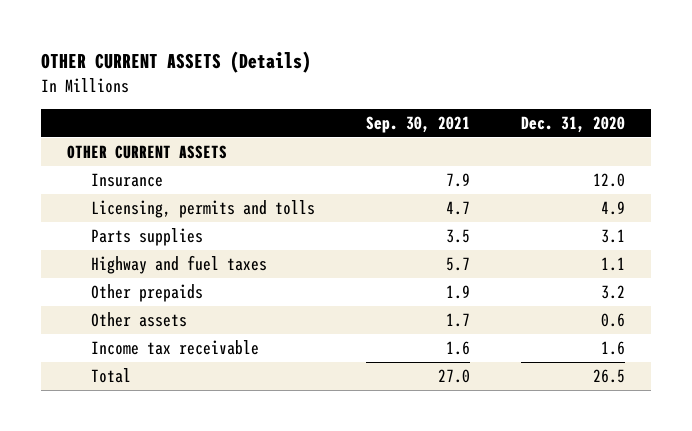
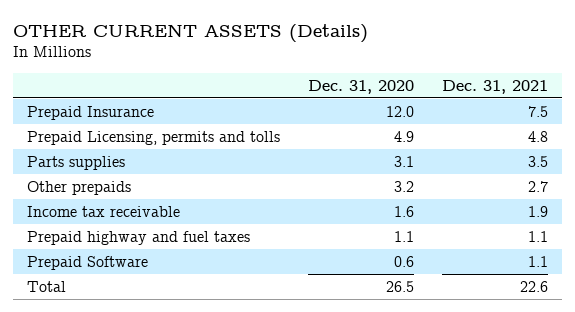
- | Sep. 30, 2021 | Dec. 31, 2020
+ | Dec. 31, 2020 | Dec. 31, 2021
- OTHER CURRENT ASSETS
- Insurance | 7.9 | 12.0
- Licensing, permits and tolls | 4.7 | 4.9
+ Prepaid Insurance | 12.0 | 7.5
+ Prepaid Licensing, permits and tolls | 4.9 | 4.8
- Highway and fuel taxes | 5.7 | 1.1
- Other assets | 1.7 | 0.6
+ Prepaid highway and fuel taxes | 1.1 | 1.1
+ Prepaid Software | 0.6 | 1.1

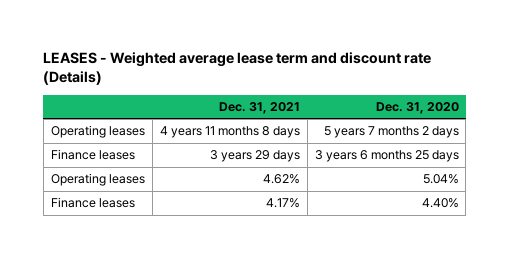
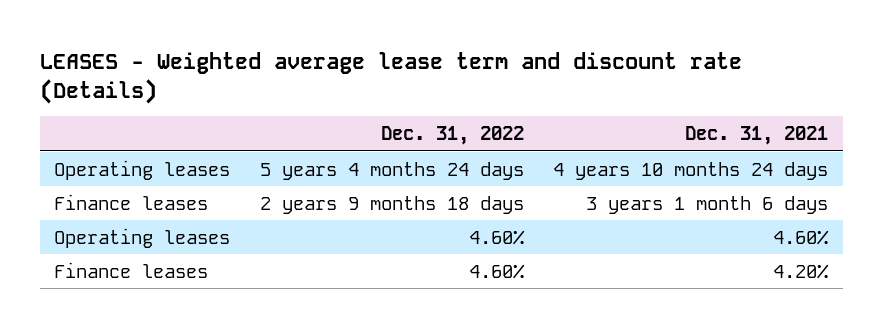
- | Dec. 31, 2021 | Dec. 31, 2020
+ | Dec. 31, 2022 | Dec. 31, 2021
- Operating leases | 4 years 11 months 8 days | 5 years 7 months 2 days
- Finance leases | 3 years 29 days | 3 years 6 months 25 days
- Operating leases | 4.62% | 5.04%
- Finance leases | 4.17% | 4.40%
+ Operating leases | 5 years 4 months 24 days | 4 years 10 months 24 days
+ Finance leases | 2 years 9 months 18 days | 3 years 1 month 6 days
+ Operating leases | 4.60% | 4.60%
+ Finance leases | 4.60% | 4.20%

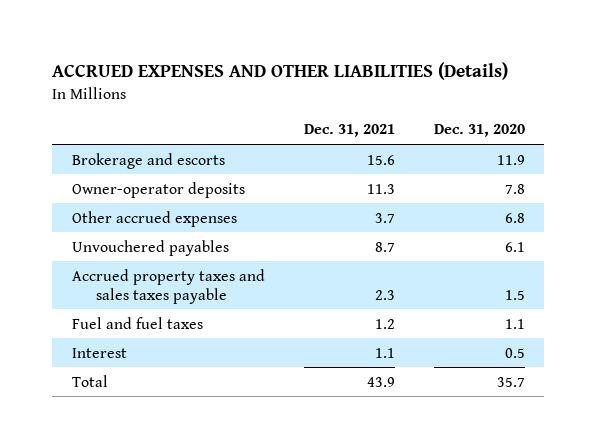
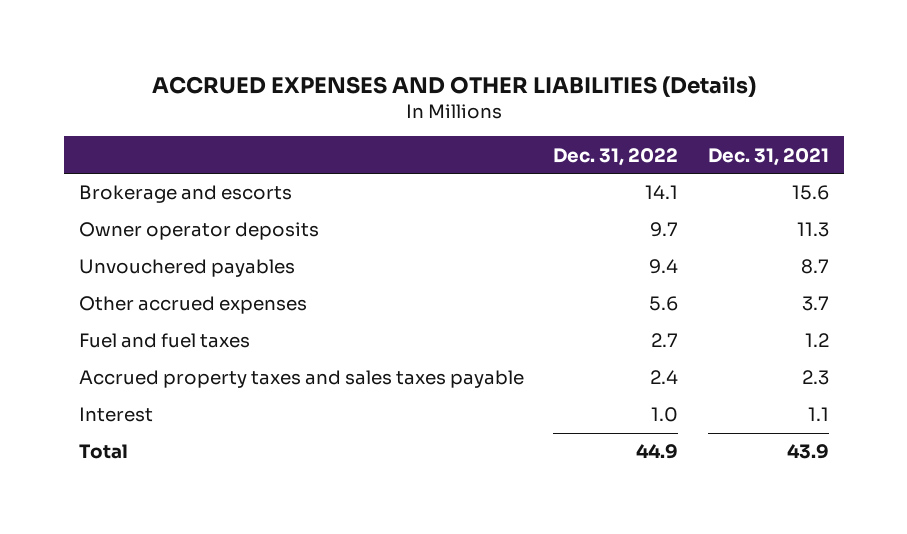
- | Dec. 31, 2021 | Dec. 31, 2020
+ | Dec. 31, 2022 | Dec. 31, 2021
- Owner-operator deposits | 11.3 | 7.8
+ Owner operator deposits | 9.7 | 11.3
moved down: Other accrued expenses | 5.6 | 3.7
moved down: Accrued property taxes and sales taxes payable | 2.4 | 2.3

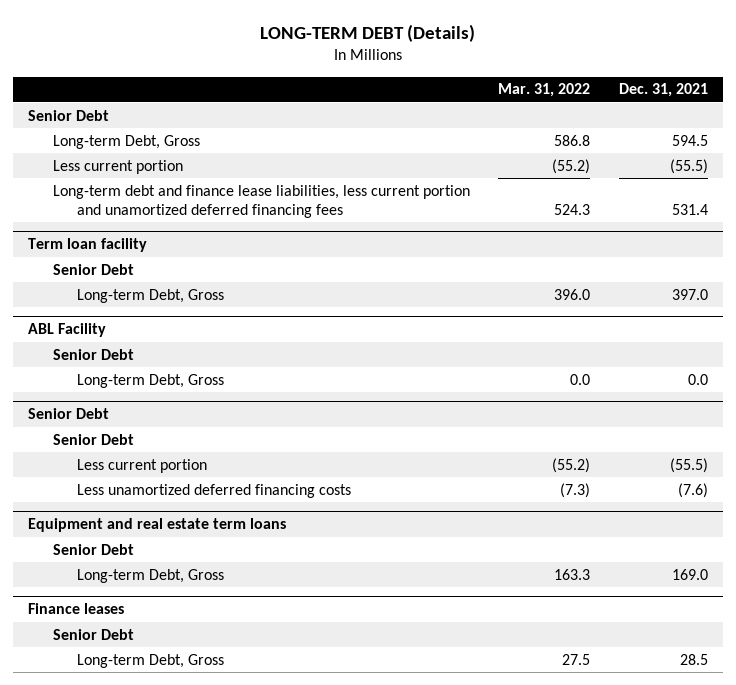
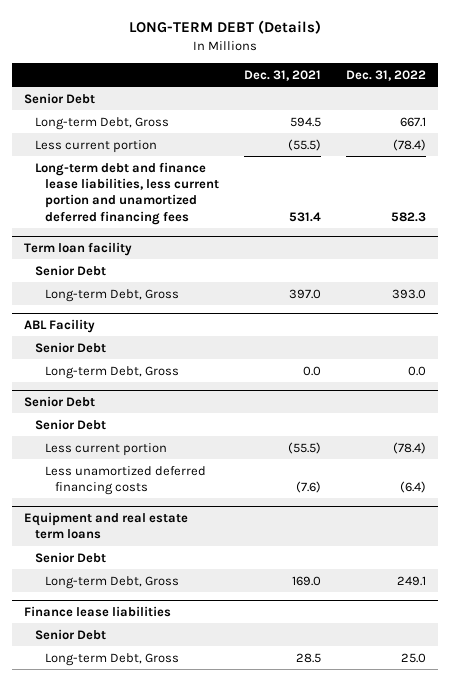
- | Mar. 31, 2022 | Dec. 31, 2021
+ | Dec. 31, 2021 | Dec. 31, 2022
- Finance leases
+ Finance lease liabilities

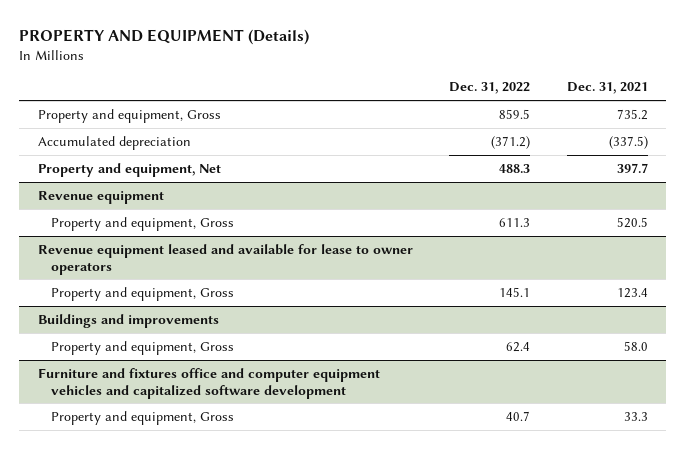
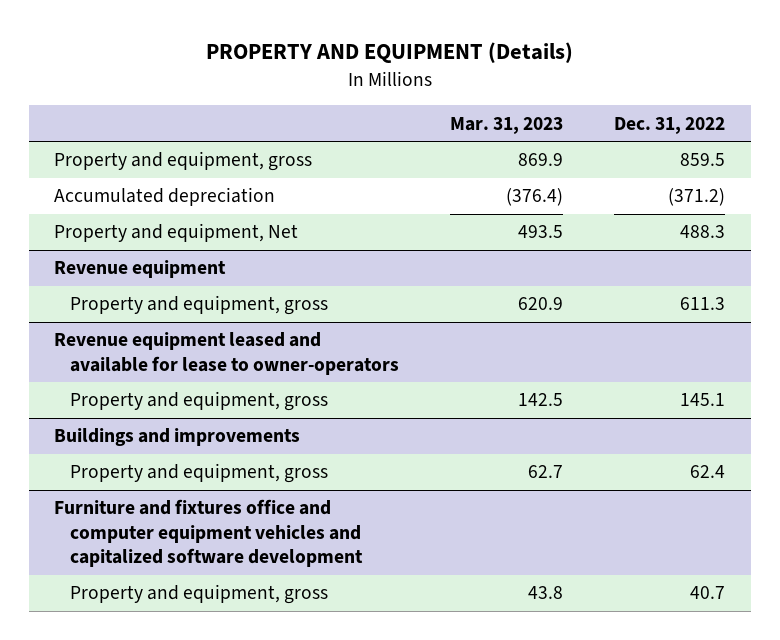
- | Dec. 31, 2022 | Dec. 31, 2021
+ | Mar. 31, 2023 | Dec. 31, 2022
- Property and equipment, Gross | 859.5 | 735.2
+ Property and equipment, gross | 869.9 | 859.5
@ Revenue equipment
- Property and equipment, Gross | 611.3 | 520.5
- Revenue equipment leased and available for lease to owner operators
- Property and equipment, Gross | 145.1 | 123.4
@ Revenue equipment
+ Property and equipment, gross | 620.9 | 611.3
+ Revenue equipment leased and available for lease to owner-operators
+ Property and equipment, gross | 142.5 | 145.1
@ Buildings and improvements
- Property and equipment, Gross | 62.4 | 58.0
+ Property and equipment, gross | 62.7 | 62.4
@ Furniture and fixtures office and computer equipment vehicles and capitalized software development
- Property and equipment, Gross | 40.7 | 33.3
+ Property and equipment, gross | 43.8 | 40.7

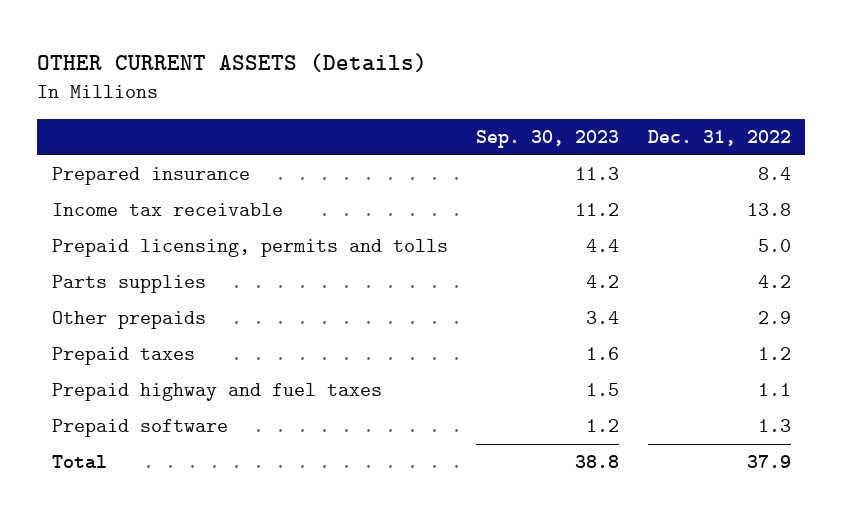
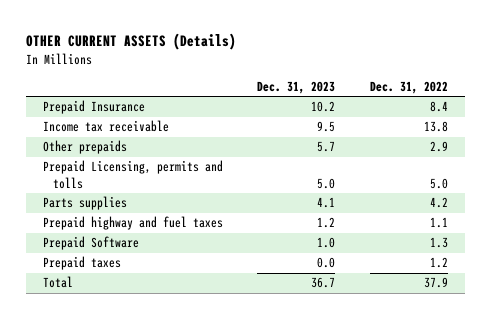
- | Sep. 30, 2023 | Dec. 31, 2022
+ | Dec. 31, 2023 | Dec. 31, 2022
- Prepared insurance | 11.3 | 8.4
+ Prepaid Insurance | 10.2 | 8.4
- Prepaid licensing, permits and tolls | 4.4 | 5.0
+ Prepaid Licensing, permits and tolls | 5.0 | 5.0
moved down: Parts supplies | 4.1 | 4.2
- Prepaid software | 1.2 | 1.3
+ Prepaid Software | 1.0 | 1.3
moved down: Prepaid taxes | 0.0 | 1.2

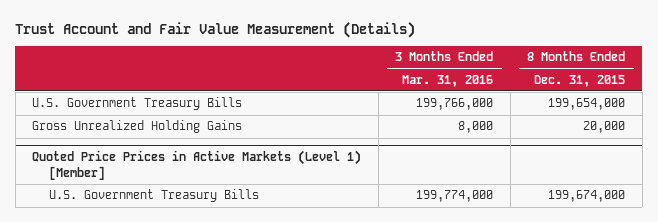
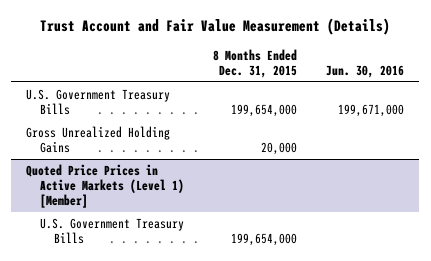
- | 3 Months Ended Mar. 31, 2016 | 8 Months Ended Dec. 31, 2015
+ | 8 Months Ended Dec. 31, 2015 | Jun. 30, 2016
@ Quoted Price Prices in Active Markets (Level 1) [Member]
- U.S. Government Treasury Bills | 199,774,000 | 199,674,000
+ U.S. Government Treasury Bills | 199,654,000 |

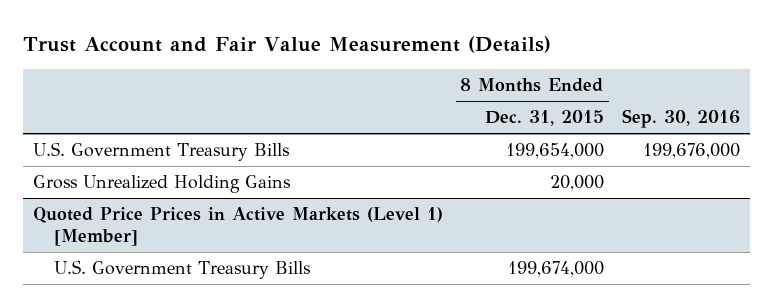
- | 8 Months Ended Dec. 31, 2015 | Jun. 30, 2016
+ | 8 Months Ended Dec. 31, 2015 | Sep. 30, 2016
@ Quoted Price Prices in Active Markets (Level 1) [Member]
- U.S. Government Treasury Bills | 199,654,000 |
+ U.S. Government Treasury Bills | 199,674,000 |

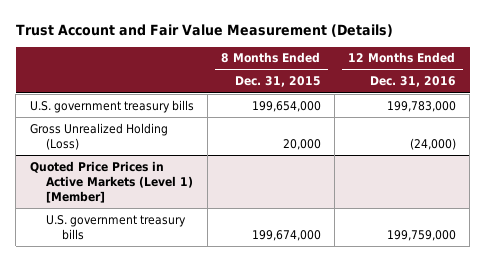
- | 8 Months Ended Dec. 31, 2015 | Sep. 30, 2016
+ | 8 Months Ended Dec. 31, 2015 | 12 Months Ended Dec. 31, 2016
- U.S. Government Treasury Bills | 199,654,000 | 199,676,000
- Gross Unrealized Holding Gains | 20,000 |
+ U.S. government treasury bills | 199,654,000 | 199,783,000
+ Gross Unrealized Holding (Loss) | 20,000 | (24,000)
@ Quoted Price Prices in Active Markets (Level 1) [Member]
- U.S. Government Treasury Bills | 199,674,000 |
+ U.S. government treasury bills | 199,674,000 | 199,759,000

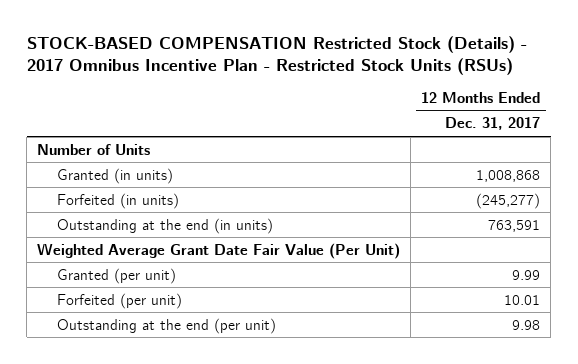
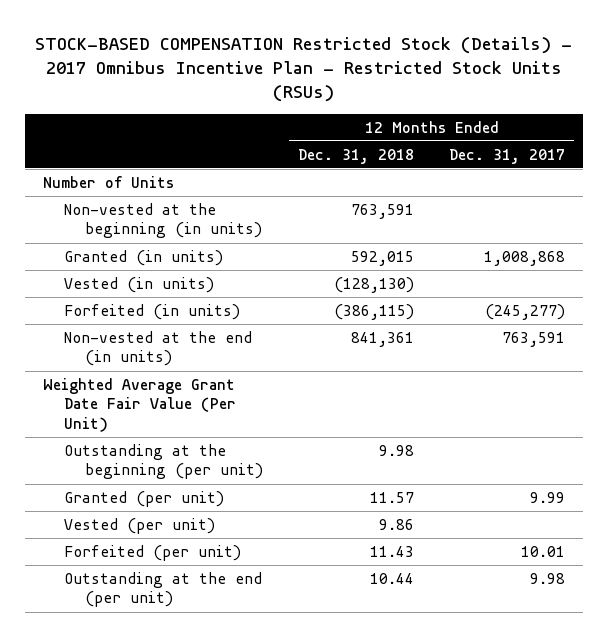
- | 12 Months Ended Dec. 31, 2017
+ | 12 Months Ended Dec. 31, 2018 | 12 Months Ended Dec. 31, 2017
+ Non-vested at the beginning (in units) | 763,591 |
+ Vested (in units) | (128,130) |
- Outstanding at the end (in units) | 763,591
+ Non-vested at the end (in units) | 841,361 | 763,591
+ Outstanding at the beginning (per unit) | 9.98 |
+ Vested (per unit) | 9.86 |

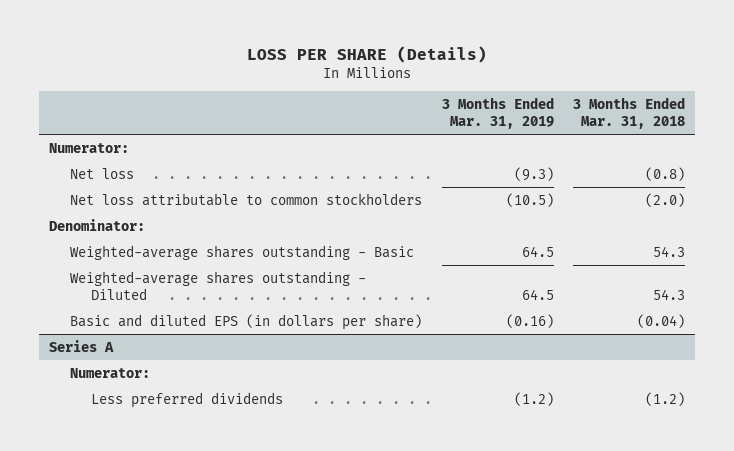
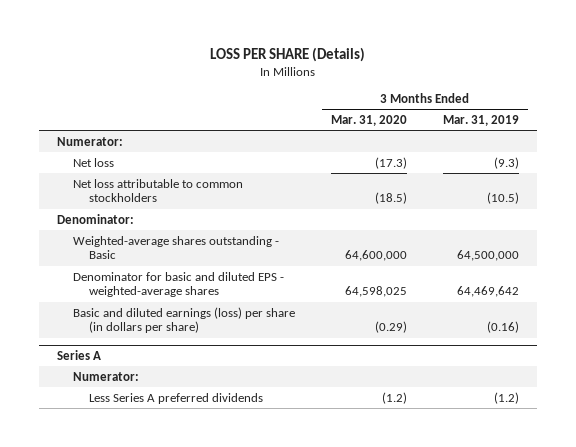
- | 3 Months Ended Mar. 31, 2019 | 3 Months Ended Mar. 31, 2018
+ | 3 Months Ended Mar. 31, 2020 | 3 Months Ended Mar. 31, 2019
- Weighted-average shares outstanding - Basic | 64.5 | 54.3
- Weighted-average shares outstanding - Diluted | 64.5 | 54.3
- Basic and diluted EPS (in dollars per share) | (0.16) | (0.04)
+ Weighted-average shares outstanding - Basic | 64,600,000 | 64,500,000
+ Denominator for basic and diluted EPS - weighted-average shares | 64,598,025 | 64,469,642
+ Basic and diluted earnings (loss) per share (in dollars per share) | (0.29) | (0.16)
@ Series A
- Less preferred dividends | (1.2) | (1.2)
+ Less Series A preferred dividends | (1.2) | (1.2)

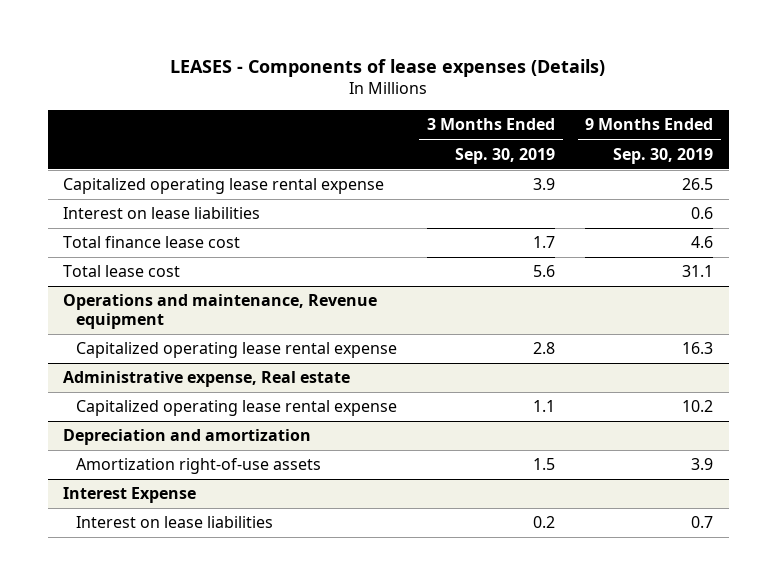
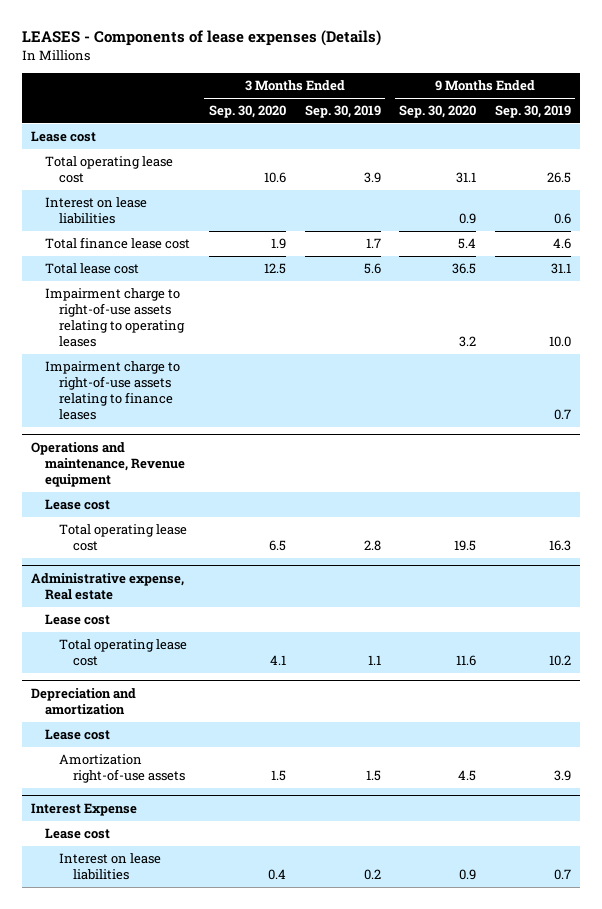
- | 3 Months Ended Sep. 30, 2019 | 9 Months Ended Sep. 30, 2019
+ | 3 Months Ended Sep. 30, 2020 | 3 Months Ended Sep. 30, 2019 | 9 Months Ended Sep. 30, 2020 | 9 Months Ended Sep. 30, 2019
- Capitalized operating lease rental expense | 3.9 | 26.5
+ Lease cost
+ Total operating lease cost | 10.6 | 3.9 | 31.1 | 26.5
+ Impairment charge to right-of-use assets relating to operating leases | | | 3.2 | 10.0
+ Impairment charge to right-of-use assets relating to finance leases | | | | 0.7
@ Operations and maintenance, Revenue equipment
- Capitalized operating lease rental expense | 2.8 | 16.3
+ Lease cost
+ Total operating lease cost | 6.5 | 2.8 | 19.5 | 16.3
@ Administrative expense, Real estate
- Capitalized operating lease rental expense | 1.1 | 10.2
+ Lease cost
+ Total operating lease cost | 4.1 | 1.1 | 11.6 | 10.2
@ Depreciation and amortization
+ Lease cost
@ Interest Expense
+ Lease cost

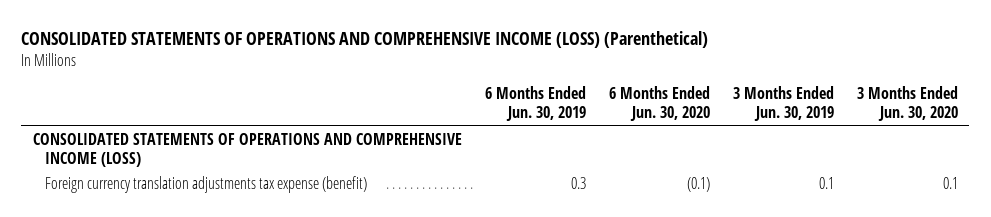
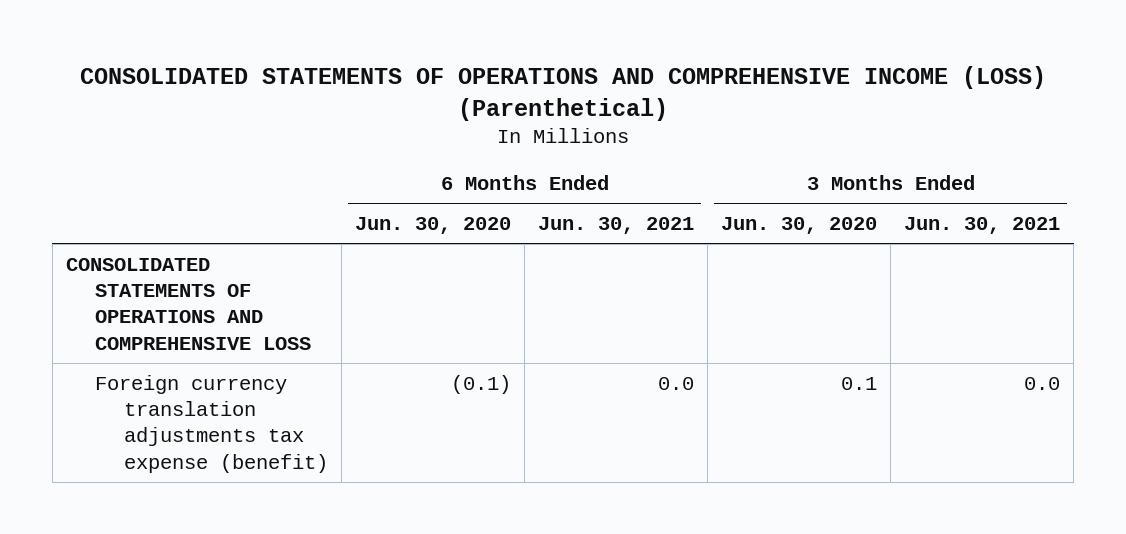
- | 6 Months Ended Jun. 30, 2019 | 6 Months Ended Jun. 30, 2020 | 3 Months Ended Jun. 30, 2019 | 3 Months Ended Jun. 30, 2020
+ | 6 Months Ended Jun. 30, 2020 | 6 Months Ended Jun. 30, 2021 | 3 Months Ended Jun. 30, 2020 | 3 Months Ended Jun. 30, 2021
- CONSOLIDATED STATEMENTS OF OPERATIONS AND COMPREHENSIVE INCOME (LOSS)
+ CONSOLIDATED STATEMENTS OF OPERATIONS AND COMPREHENSIVE LOSS

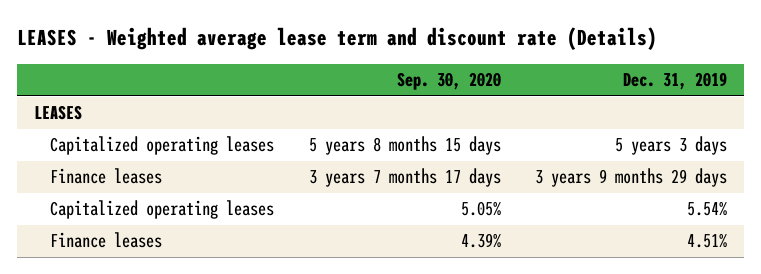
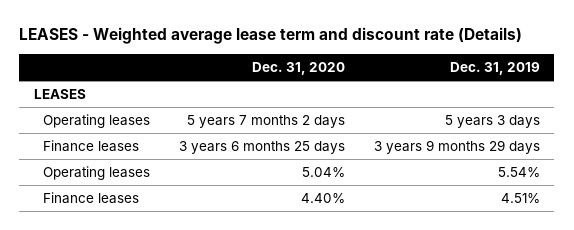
- | Sep. 30, 2020 | Dec. 31, 2019
+ | Dec. 31, 2020 | Dec. 31, 2019
- Capitalized operating leases | 5 years 8 months 15 days | 5 years 3 days
+ Operating leases | 5 years 7 months 2 days | 5 years 3 days
- Capitalized operating leases | 5.05% | 5.54%
+ Operating leases | 5.04% | 5.54%

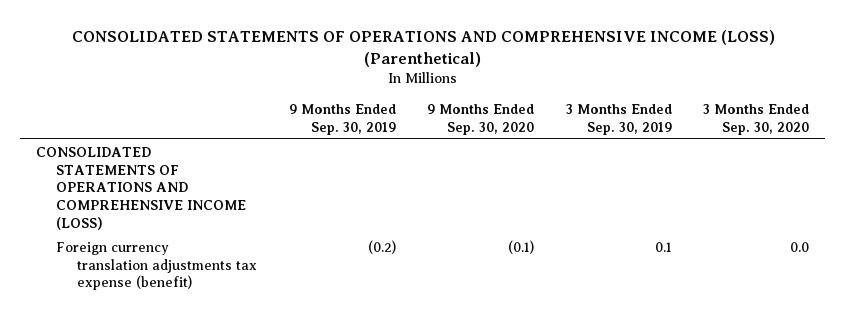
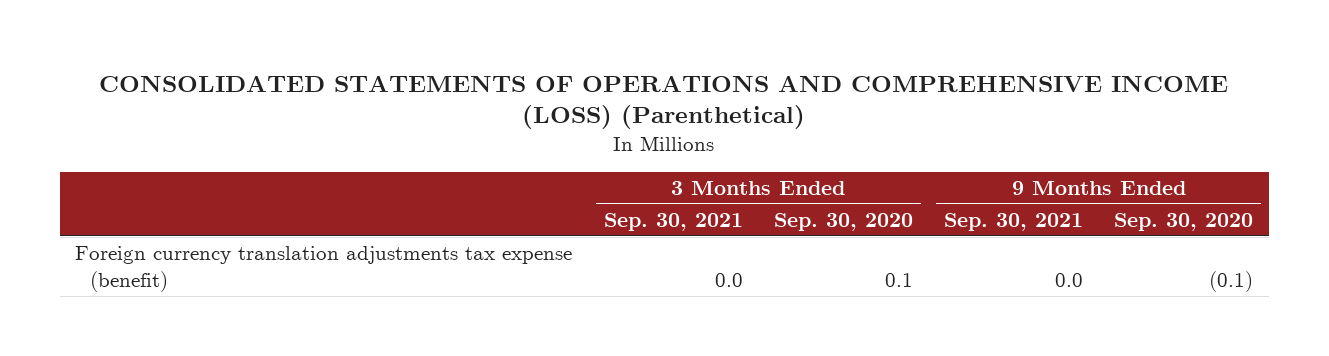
- | 9 Months Ended Sep. 30, 2019 | 9 Months Ended Sep. 30, 2020 | 3 Months Ended Sep. 30, 2019 | 3 Months Ended Sep. 30, 2020
+ | 3 Months Ended Sep. 30, 2021 | 3 Months Ended Sep. 30, 2020 | 9 Months Ended Sep. 30, 2021 | 9 Months Ended Sep. 30, 2020
- CONSOLIDATED STATEMENTS OF OPERATIONS AND COMPREHENSIVE INCOME (LOSS)
- Foreign currency translation adjustments tax expense (benefit) | (0.2) | (0.1) | 0.1 | 0.0
+ Foreign currency translation adjustments tax expense (benefit) | 0.0 | 0.1 | 0.0 | (0.1)

